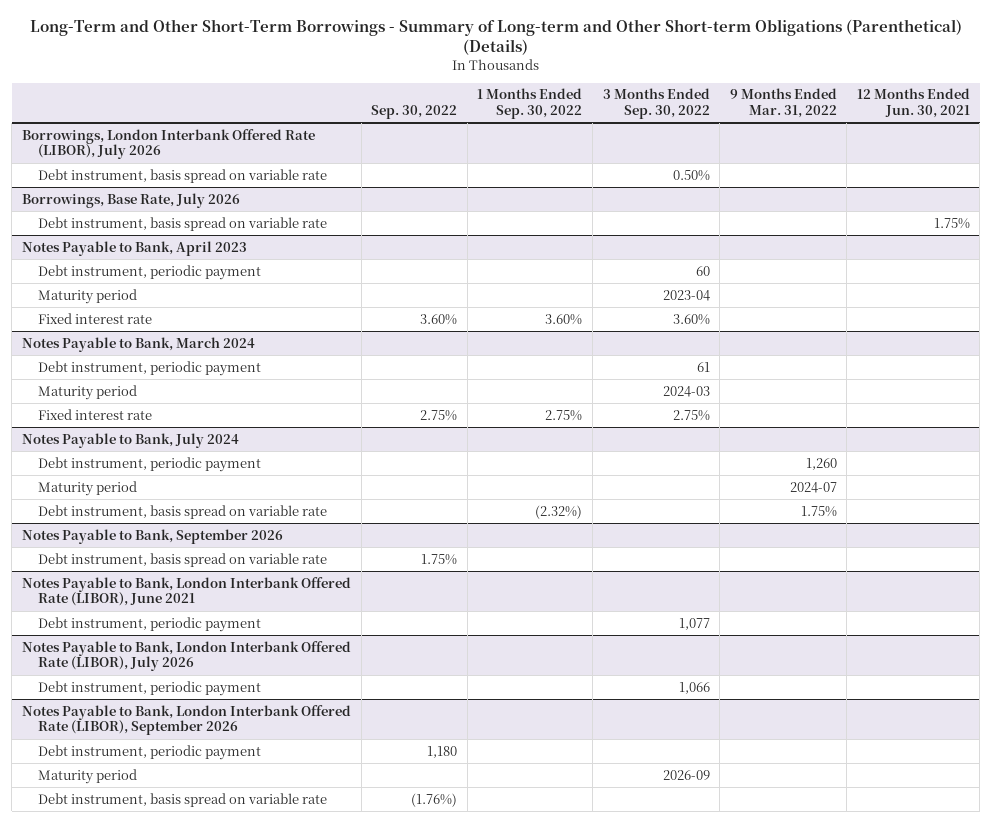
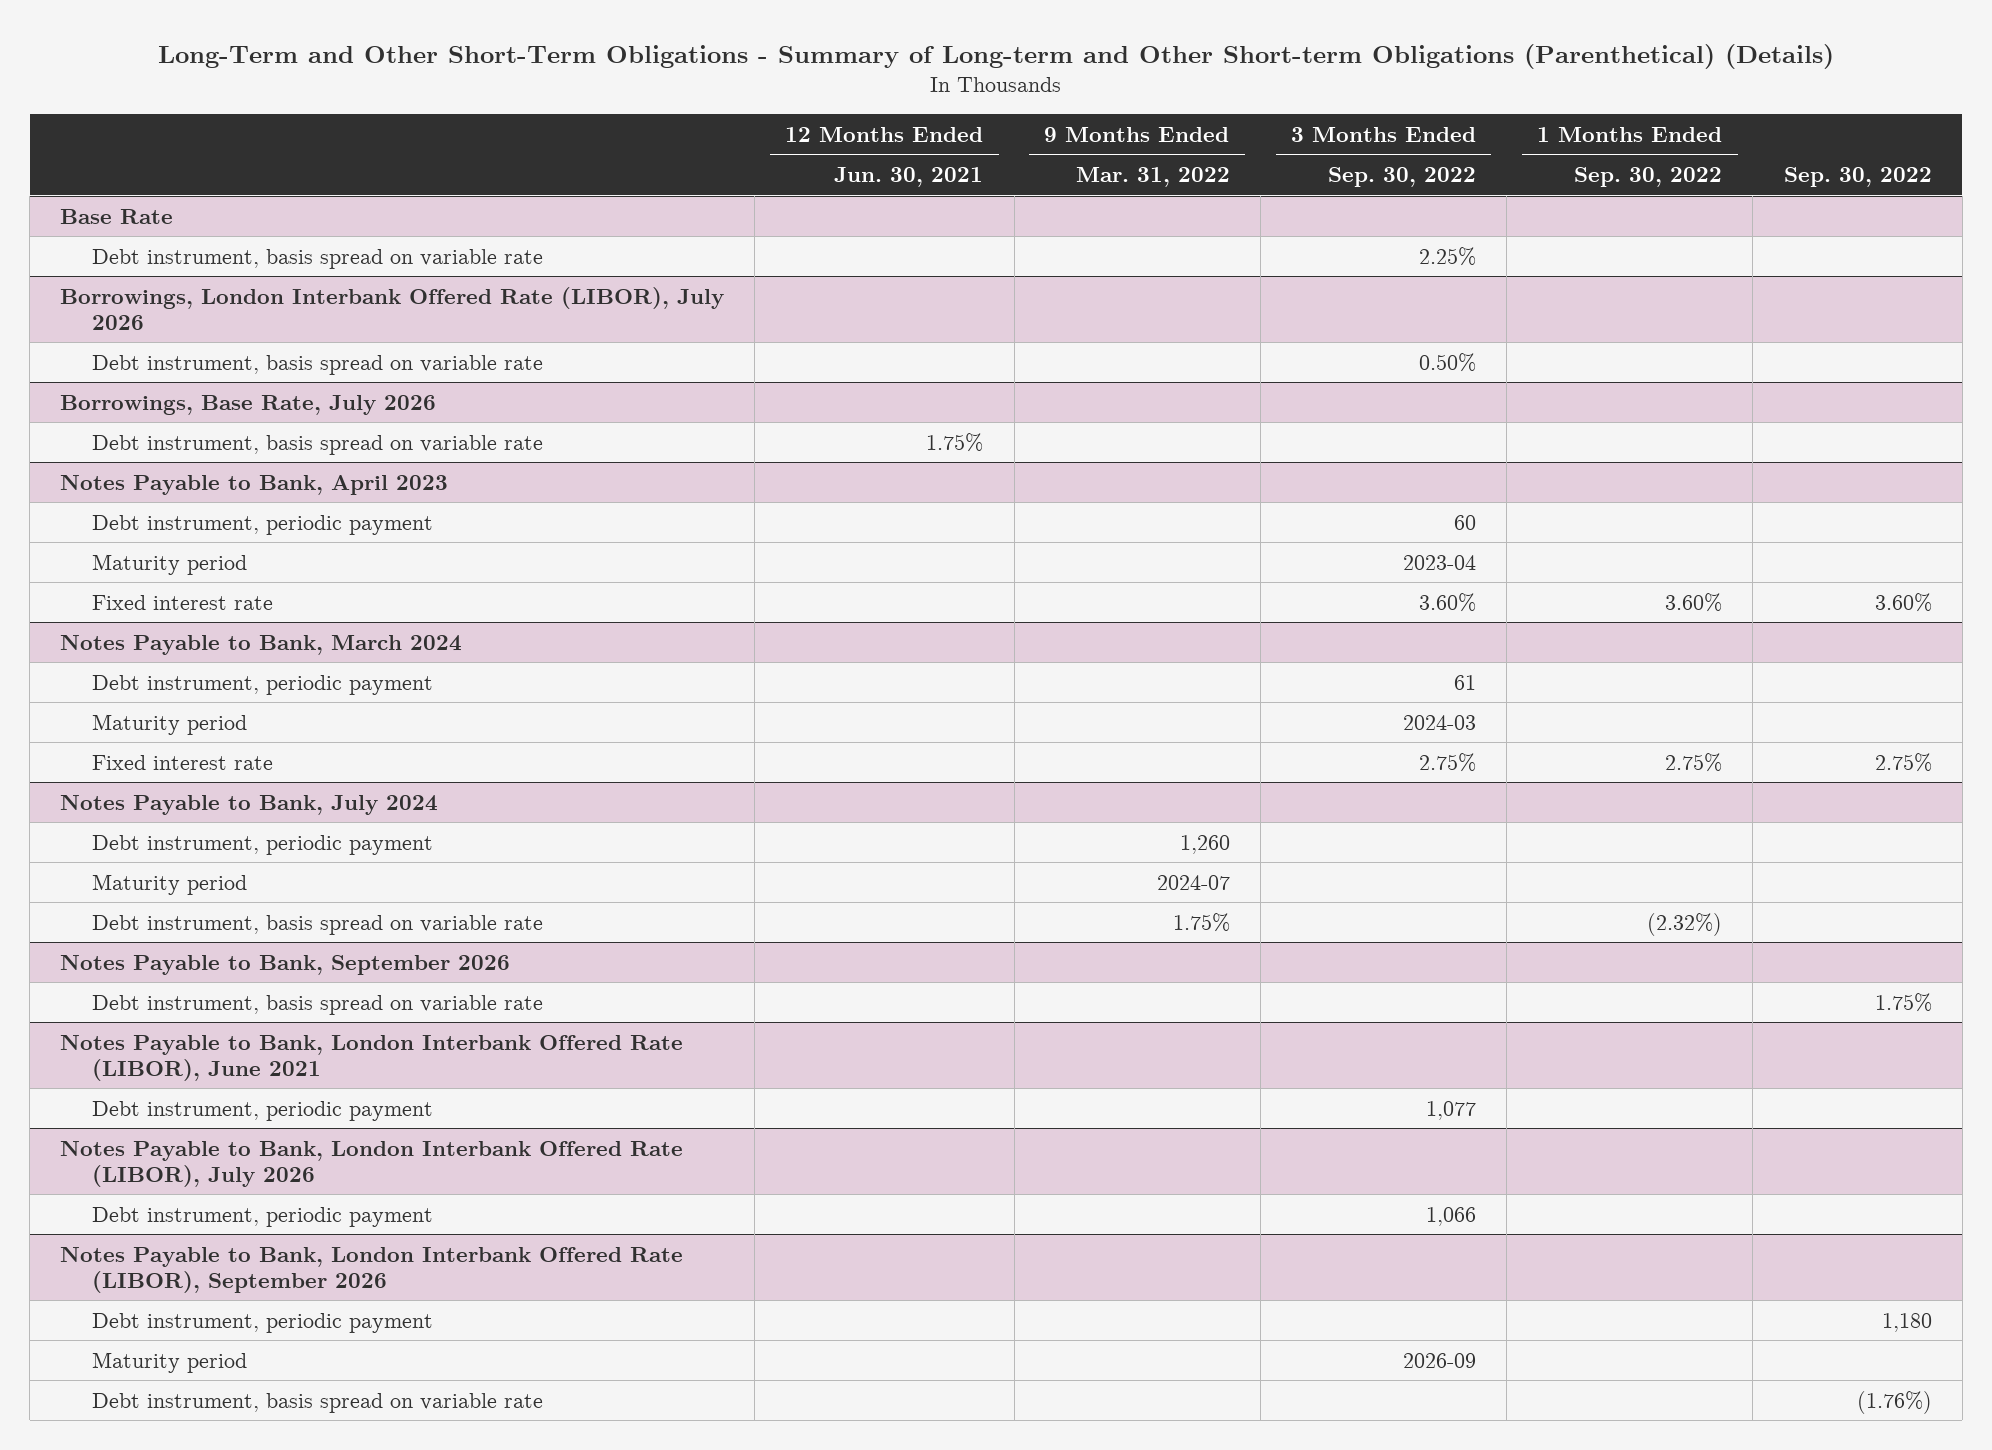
- Long-Term and Other Short-Term Borrowings - Summary of Long-term and Other Short-term Obligations (Parenthetical) (Details)
+ Long-Term and Other Short-Term Obligations - Summary of Long-term and Other Short-term Obligations (Parenthetical) (Details)
- | Sep. 30, 2022 | 1 Months Ended Sep. 30, 2022 | 3 Months Ended Sep. 30, 2022 | 9 Months Ended Mar. 31, 2022 | 12 Months Ended Jun. 30, 2021
+ | 12 Months Ended Jun. 30, 2021 | 9 Months Ended Mar. 31, 2022 | 3 Months Ended Sep. 30, 2022 | 1 Months Ended Sep. 30, 2022 | Sep. 30, 2022
+ Base Rate
+ Debt instrument, basis spread on variable rate | | | 2.25% | |

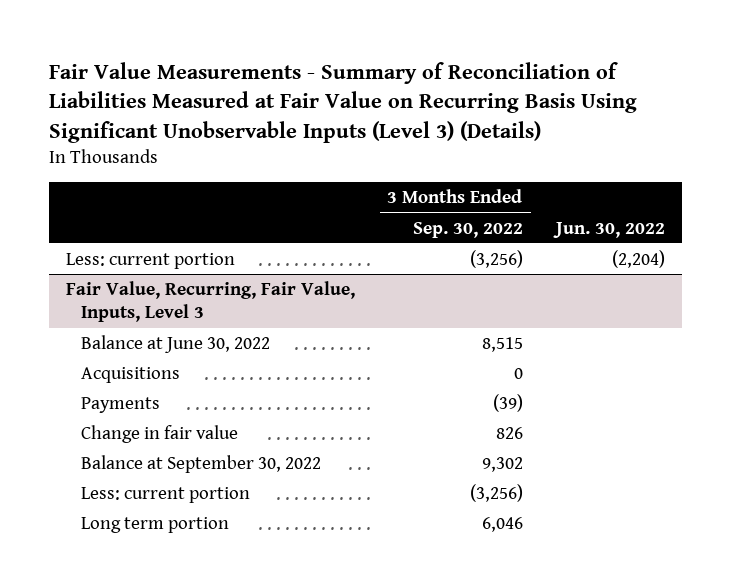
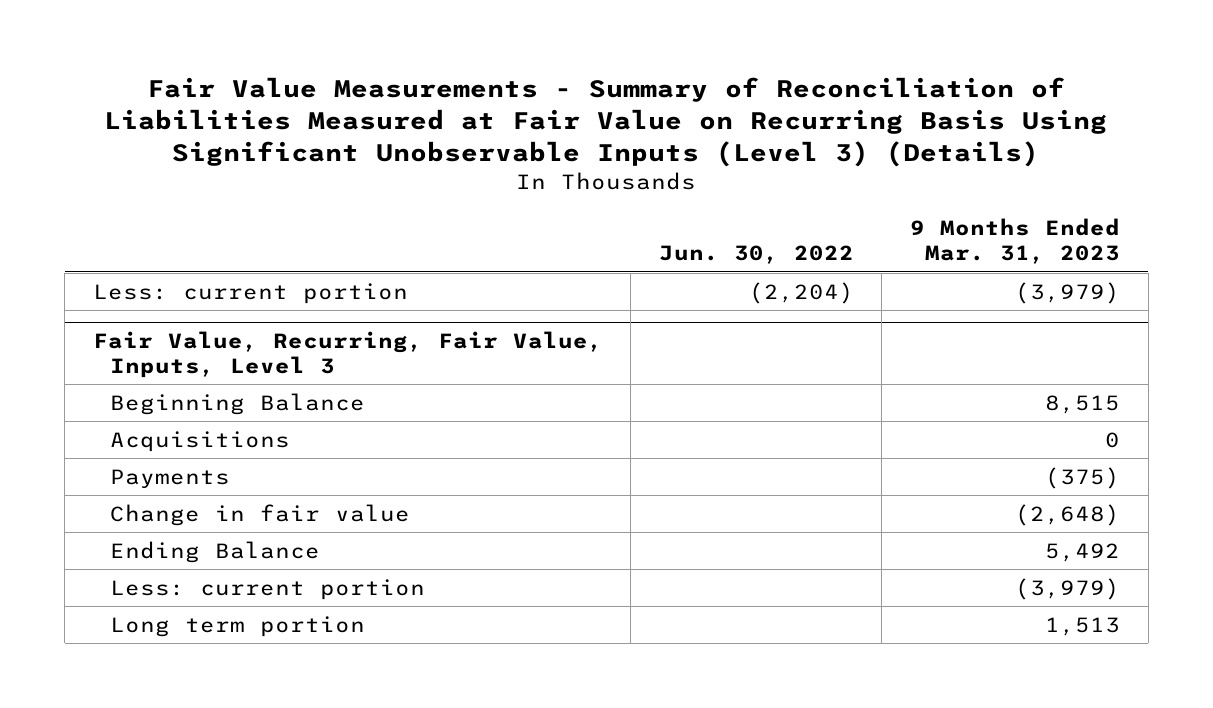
- | 3 Months Ended Sep. 30, 2022 | Jun. 30, 2022
+ | Jun. 30, 2022 | 9 Months Ended Mar. 31, 2023
@ Fair Value, Recurring, Fair Value, Inputs, Level 3
- Balance at June 30, 2022 | 8,515 |
+ Beginning Balance | | 8,515
- Balance at September 30, 2022 | 9,302 |
+ Ending Balance | | 5,492

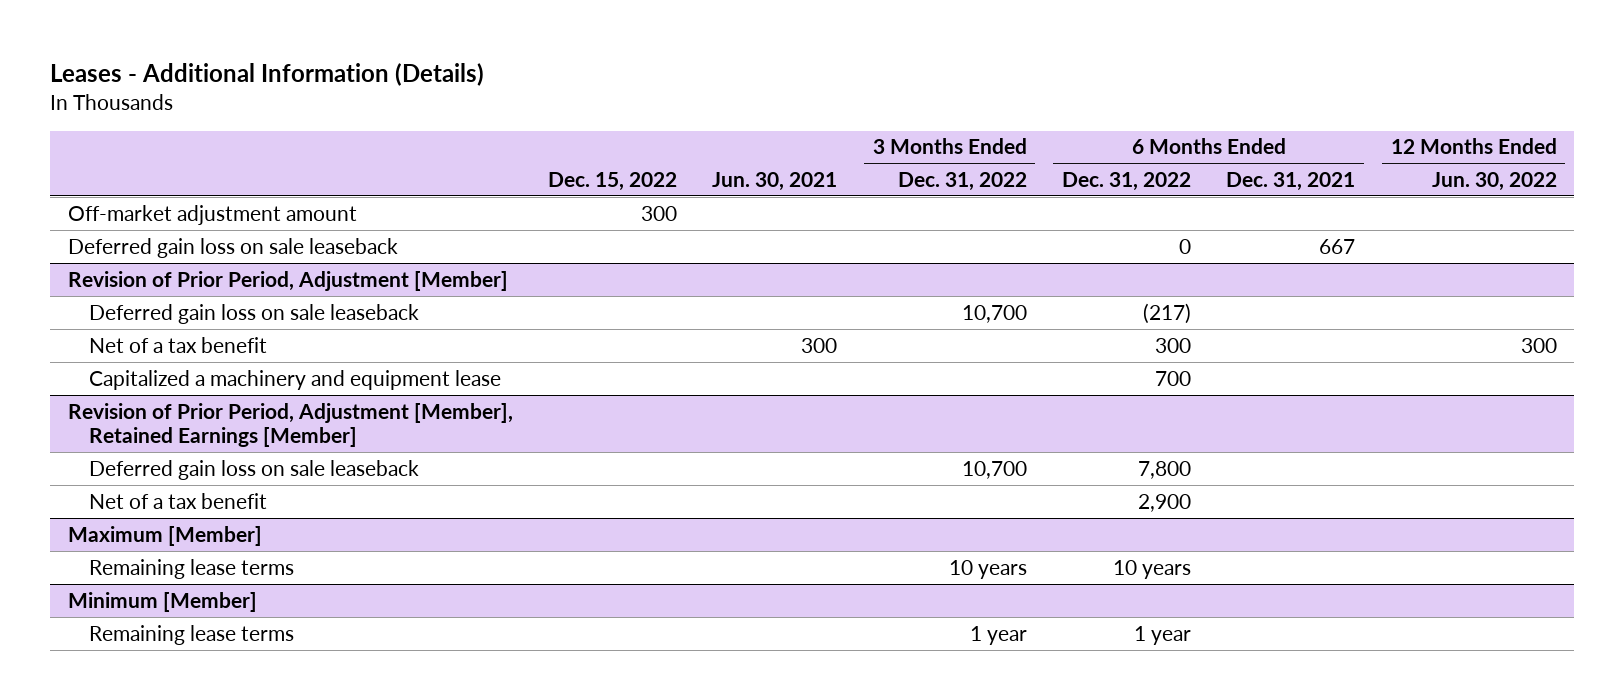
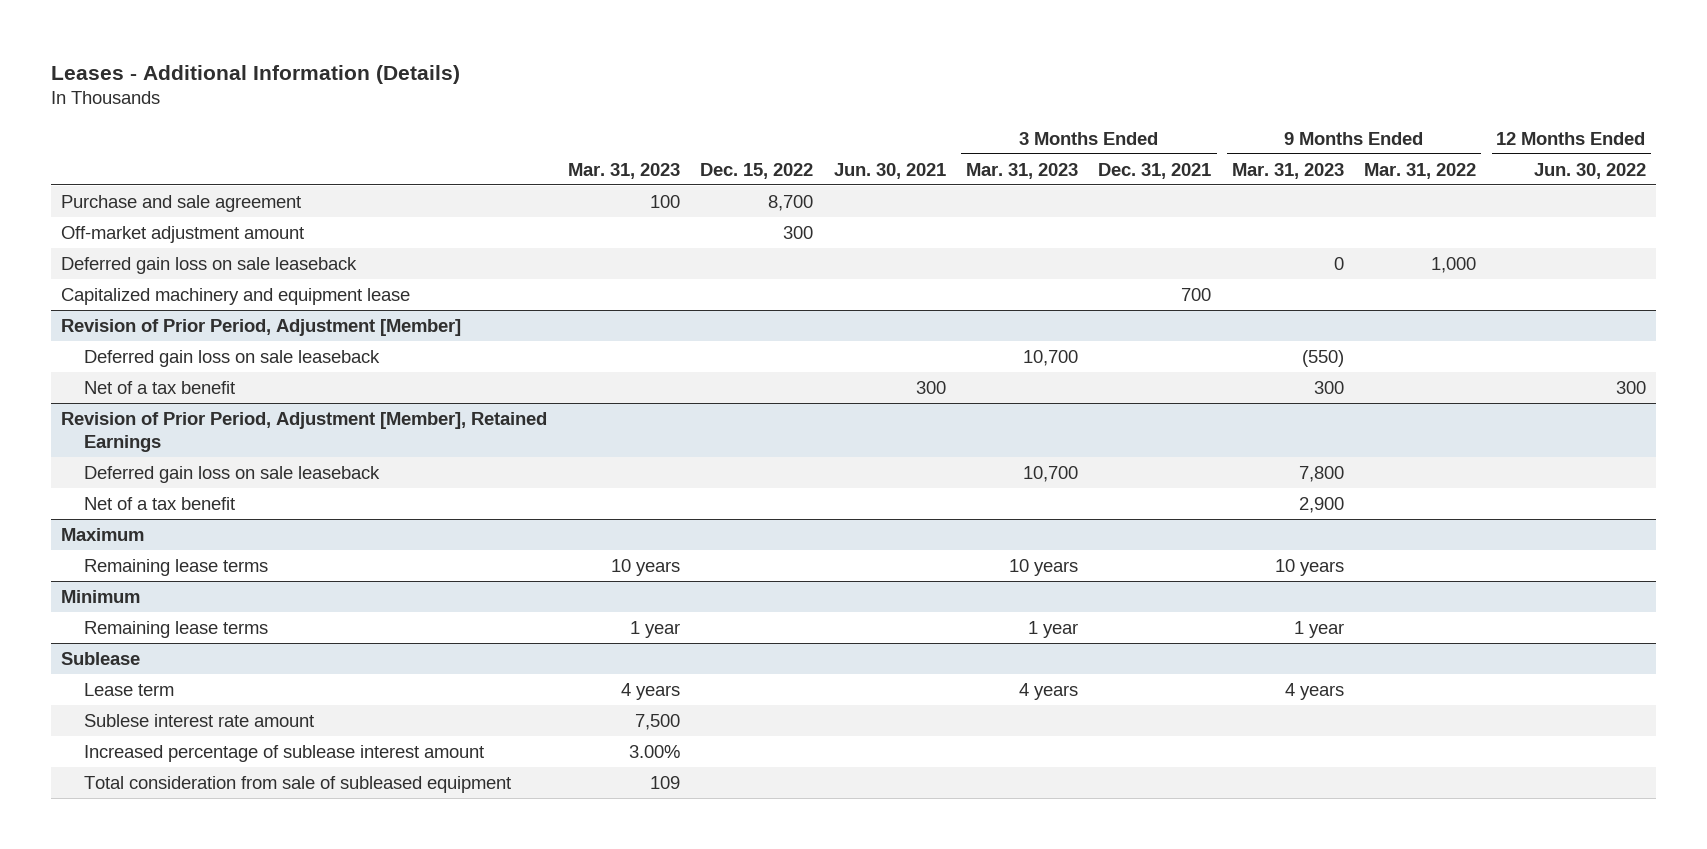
- | Dec. 15, 2022 | Jun. 30, 2021 | 3 Months Ended Dec. 31, 2022 | 6 Months Ended Dec. 31, 2022 | 6 Months Ended Dec. 31, 2021 | 12 Months Ended Jun. 30, 2022
+ | Mar. 31, 2023 | Dec. 15, 2022 | Jun. 30, 2021 | 3 Months Ended Mar. 31, 2023 | 3 Months Ended Dec. 31, 2021 | 9 Months Ended Mar. 31, 2023 | 9 Months Ended Mar. 31, 2022 | 12 Months Ended Jun. 30, 2022
+ Purchase and sale agreement | 100 | 8,700 | | | | | |
+ Capitalized machinery and equipment lease | | | | | 700 | | |
@ Revision of Prior Period, Adjustment [Member]
- Capitalized a machinery and equipment lease | | | | 700 | |
- Revision of Prior Period, Adjustment [Member], Retained Earnings [Member]
+ Revision of Prior Period, Adjustment [Member], Retained Earnings
- Maximum [Member]
+ Maximum
- Minimum [Member]
+ Minimum
+ Sublease
+ Lease term | 4 years | | | 4 years | | 4 years | |
+ Sublese interest rate amount | 7,500 | | | | | | |
+ Increased percentage of sublease interest amount | 3.00% | | | | | | |
+ Total consideration from sale of subleased equipment | 109 | | | | | | |

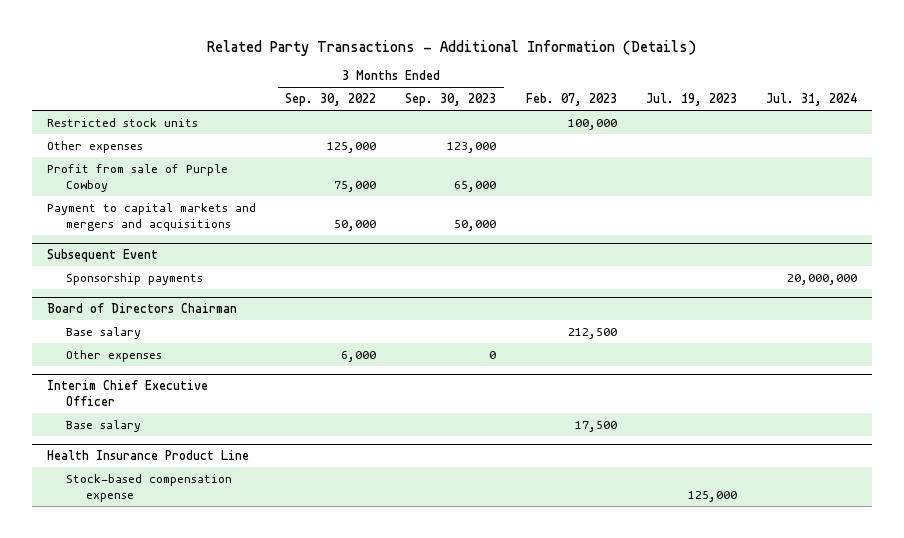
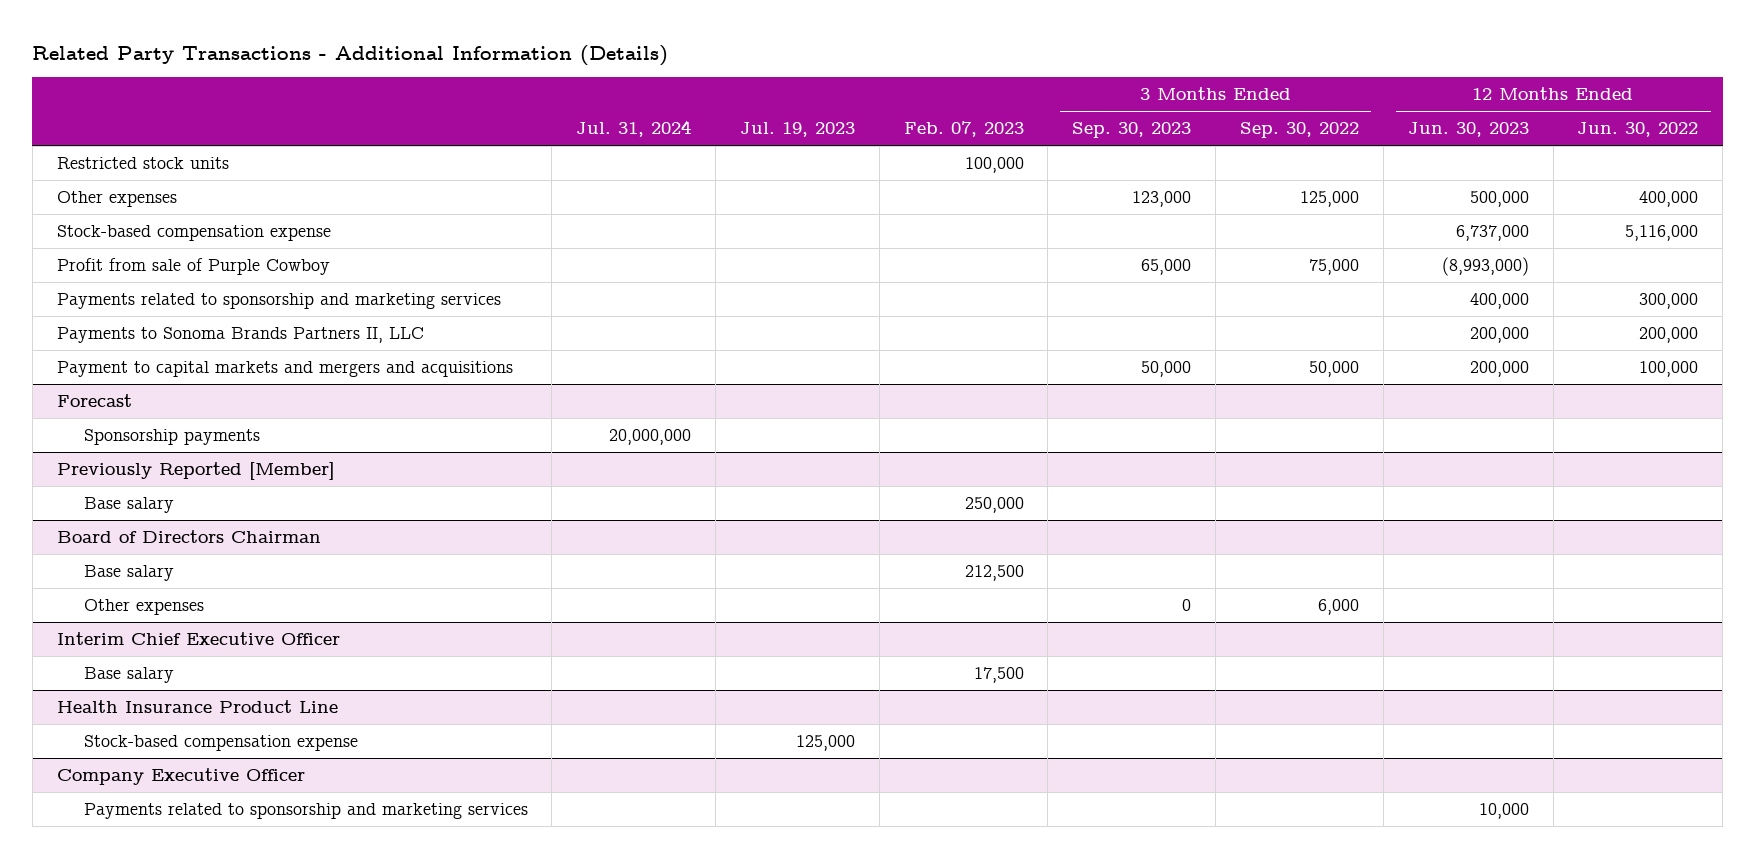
- | 3 Months Ended Sep. 30, 2022 | 3 Months Ended Sep. 30, 2023 | Feb. 07, 2023 | Jul. 19, 2023 | Jul. 31, 2024
+ | Jul. 31, 2024 | Jul. 19, 2023 | Feb. 07, 2023 | 3 Months Ended Sep. 30, 2023 | 3 Months Ended Sep. 30, 2022 | 12 Months Ended Jun. 30, 2023 | 12 Months Ended Jun. 30, 2022
+ Stock-based compensation expense | | | | | | 6,737,000 | 5,116,000
+ Payments related to sponsorship and marketing services | | | | | | 400,000 | 300,000
+ Payments to Sonoma Brands Partners II, LLC | | | | | | 200,000 | 200,000
- Subsequent Event
+ Forecast
+ Previously Reported [Member]
+ Base salary | | | 250,000 | | | |
+ Company Executive Officer
+ Payments related to sponsorship and marketing services | | | | | | 10,000 |

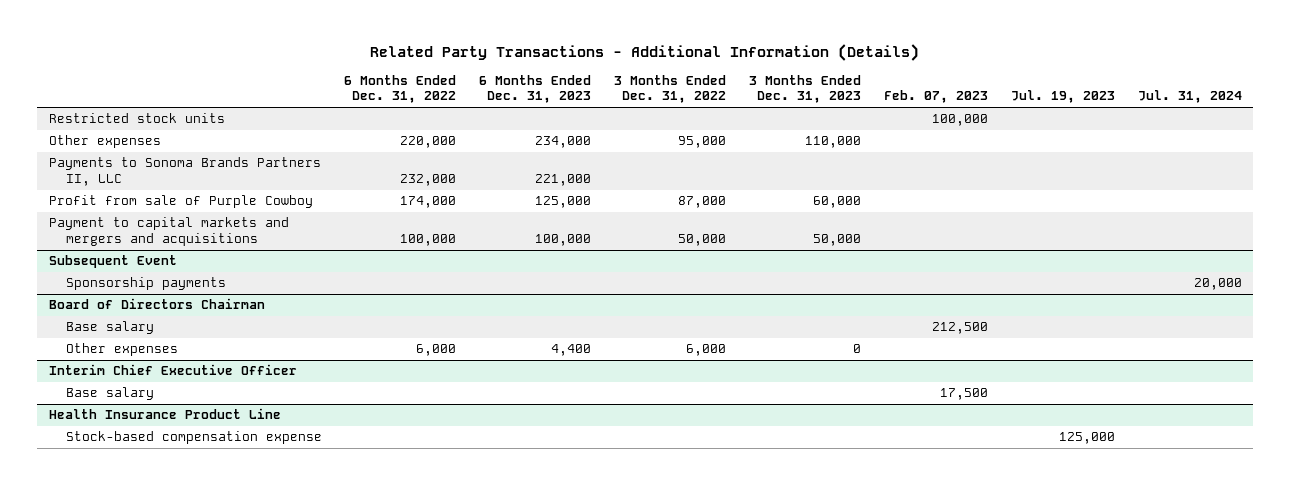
- | Jul. 31, 2024 | Jul. 19, 2023 | Feb. 07, 2023 | 3 Months Ended Sep. 30, 2023 | 3 Months Ended Sep. 30, 2022 | 12 Months Ended Jun. 30, 2023 | 12 Months Ended Jun. 30, 2022
+ | 6 Months Ended Dec. 31, 2022 | 6 Months Ended Dec. 31, 2023 | 3 Months Ended Dec. 31, 2022 | 3 Months Ended Dec. 31, 2023 | Feb. 07, 2023 | Jul. 19, 2023 | Jul. 31, 2024
- Stock-based compensation expense | | | | | | 6,737,000 | 5,116,000
- Payments related to sponsorship and marketing services | | | | | | 400,000 | 300,000
moved down: Profit from sale of Purple Cowboy | 174,000 | 125,000 | 87,000 | 60,000 | | |
- Forecast
- Sponsorship payments | 20,000,000 | | | | | |
- Previously Reported [Member]
- Base salary | | | 250,000 | | | |
+ Subsequent Event
+ Sponsorship payments | | | | | | | 20,000
- Company Executive Officer
- Payments related to sponsorship and marketing services | | | | | | 10,000 |

